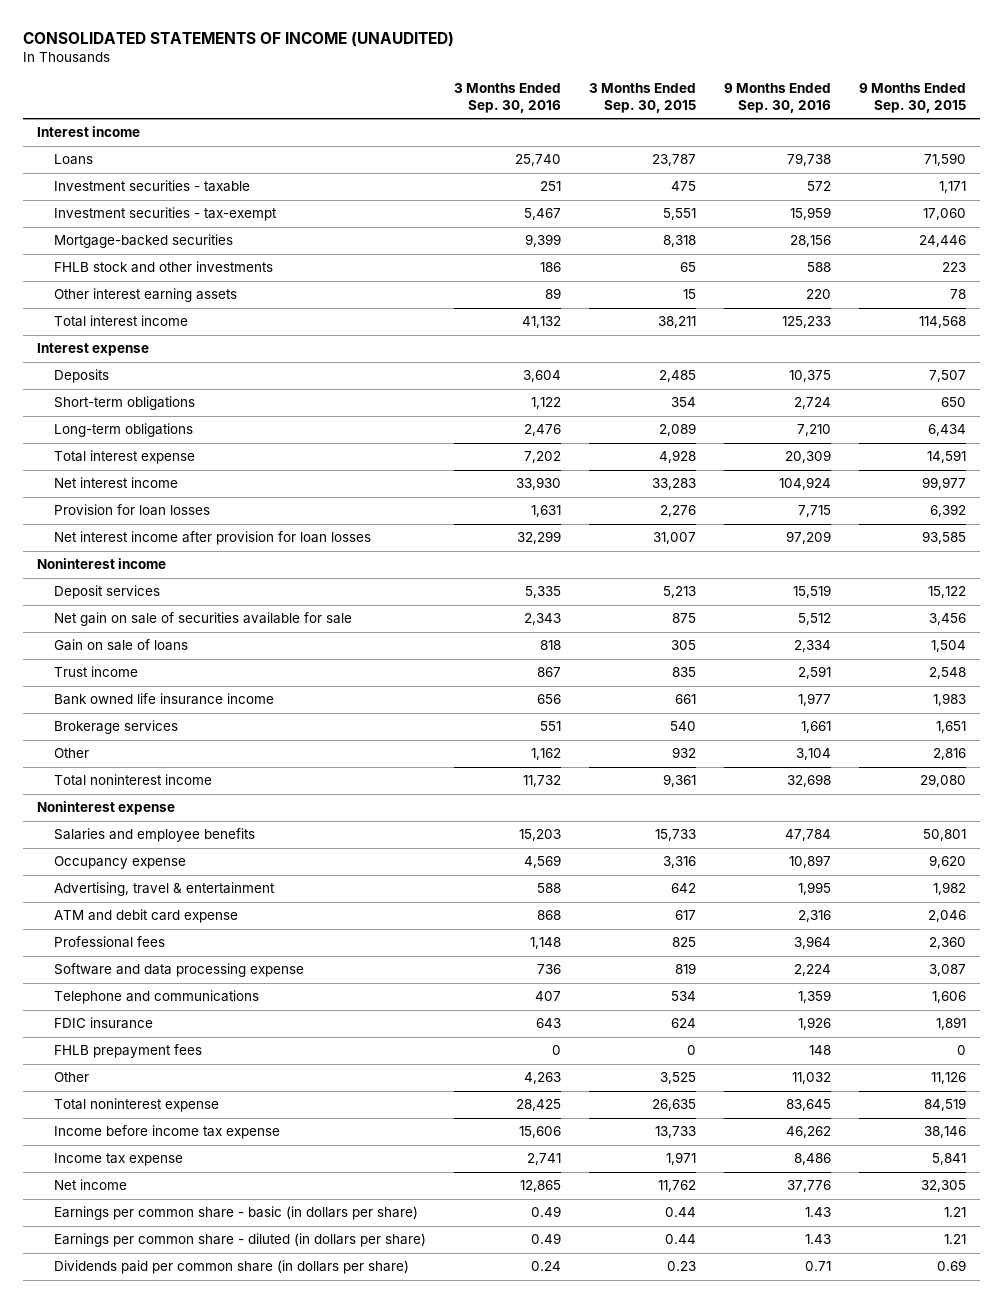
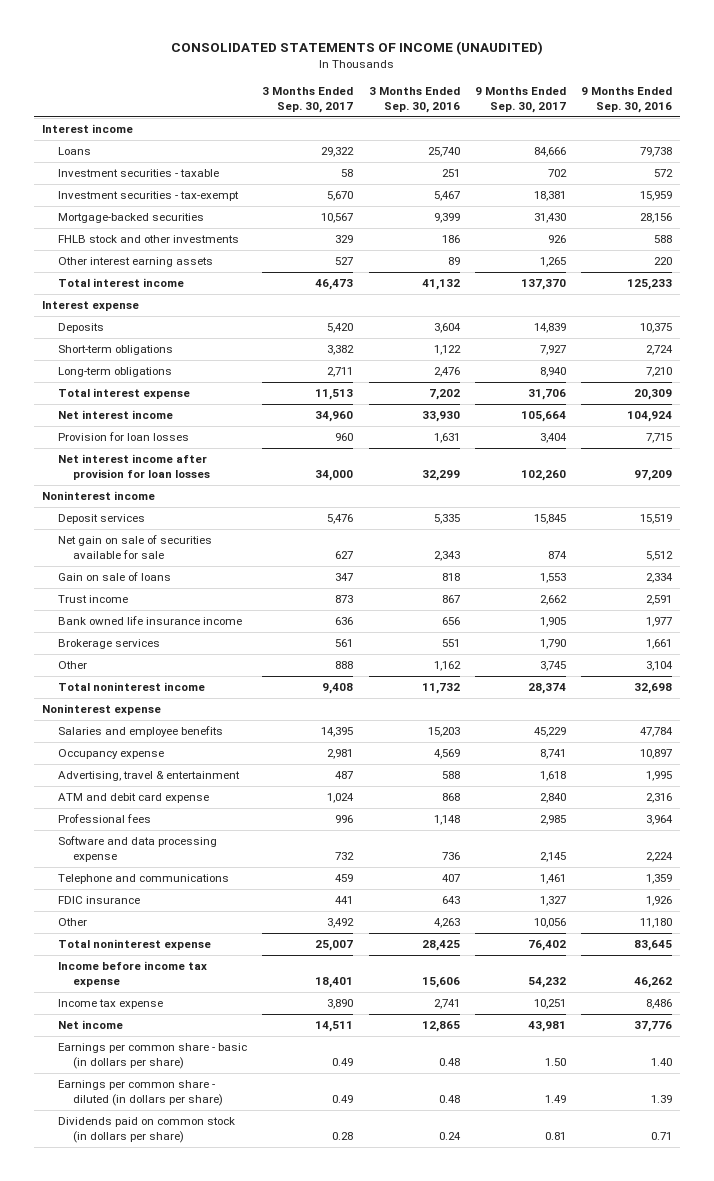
- | 3 Months Ended Sep. 30, 2016 | 3 Months Ended Sep. 30, 2015 | 9 Months Ended Sep. 30, 2016 | 9 Months Ended Sep. 30, 2015
+ | 3 Months Ended Sep. 30, 2017 | 3 Months Ended Sep. 30, 2016 | 9 Months Ended Sep. 30, 2017 | 9 Months Ended Sep. 30, 2016
- FHLB prepayment fees | 0 | 0 | 148 | 0
- Other | 4,263 | 3,525 | 11,032 | 11,126
+ Other | 3,492 | 4,263 | 10,056 | 11,180
- Earnings per common share - basic (in dollars per share) | 0.49 | 0.44 | 1.43 | 1.21
- Earnings per common share - diluted (in dollars per share) | 0.49 | 0.44 | 1.43 | 1.21
- Dividends paid per common share (in dollars per share) | 0.24 | 0.23 | 0.71 | 0.69
+ Earnings per common share - basic (in dollars per share) | 0.49 | 0.48 | 1.50 | 1.40
+ Earnings per common share - diluted (in dollars per share) | 0.49 | 0.48 | 1.49 | 1.39
+ Dividends paid on common stock (in dollars per share) | 0.28 | 0.24 | 0.81 | 0.71

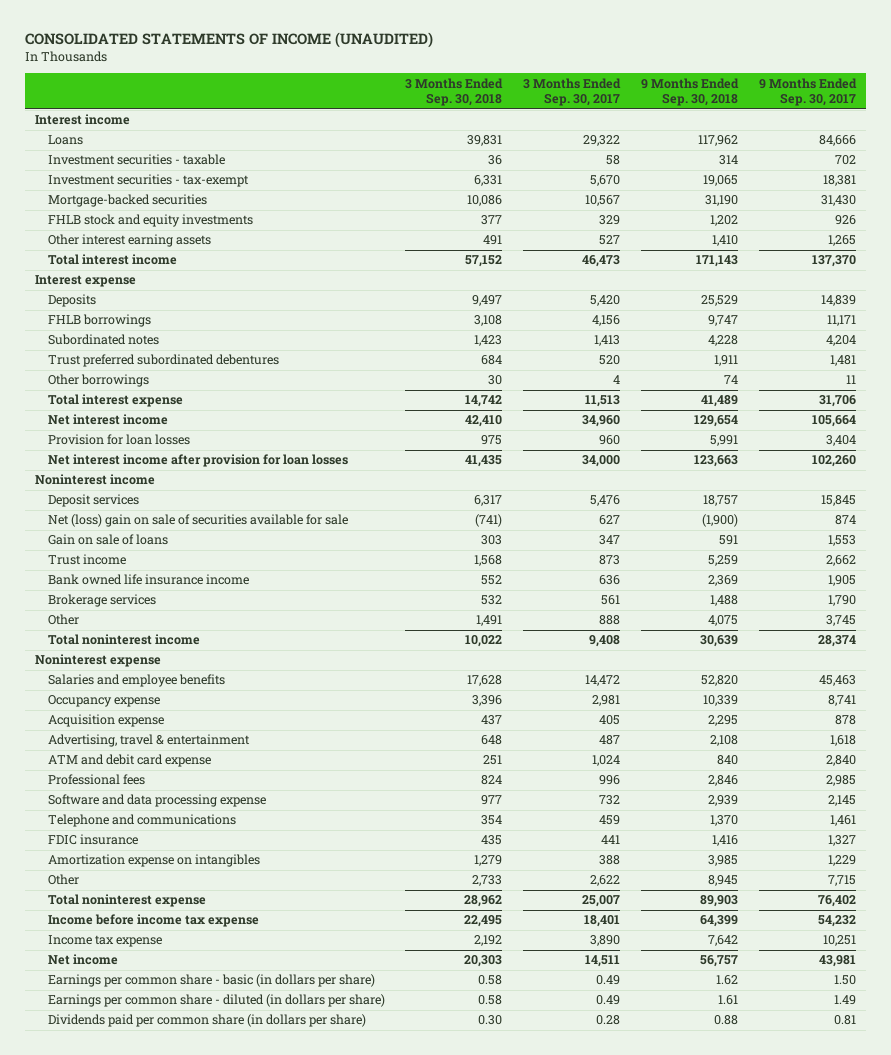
- | 3 Months Ended Sep. 30, 2017 | 3 Months Ended Sep. 30, 2016 | 9 Months Ended Sep. 30, 2017 | 9 Months Ended Sep. 30, 2016
+ | 3 Months Ended Sep. 30, 2018 | 3 Months Ended Sep. 30, 2017 | 9 Months Ended Sep. 30, 2018 | 9 Months Ended Sep. 30, 2017
- FHLB stock and other investments | 329 | 186 | 926 | 588
+ FHLB stock and equity investments | 377 | 329 | 1,202 | 926
- Short-term obligations | 3,382 | 1,122 | 7,927 | 2,724
- Long-term obligations | 2,711 | 2,476 | 8,940 | 7,210
+ FHLB borrowings | 3,108 | 4,156 | 9,747 | 11,171
+ Subordinated notes | 1,423 | 1,413 | 4,228 | 4,204
+ Trust preferred subordinated debentures | 684 | 520 | 1,911 | 1,481
+ Other borrowings | 30 | 4 | 74 | 11
- Net gain on sale of securities available for sale | 627 | 2,343 | 874 | 5,512
+ Net (loss) gain on sale of securities available for sale | (741) | 627 | (1,900) | 874
- Salaries and employee benefits | 14,395 | 15,203 | 45,229 | 47,784
+ Salaries and employee benefits | 17,628 | 14,472 | 52,820 | 45,463
+ Acquisition expense | 437 | 405 | 2,295 | 878
- Other | 3,492 | 4,263 | 10,056 | 11,180
+ Amortization expense on intangibles | 1,279 | 388 | 3,985 | 1,229
+ Other | 2,733 | 2,622 | 8,945 | 7,715
- Dividends paid on common stock (in dollars per share) | 0.28 | 0.24 | 0.81 | 0.71
+ Dividends paid per common share (in dollars per share) | 0.30 | 0.28 | 0.88 | 0.81

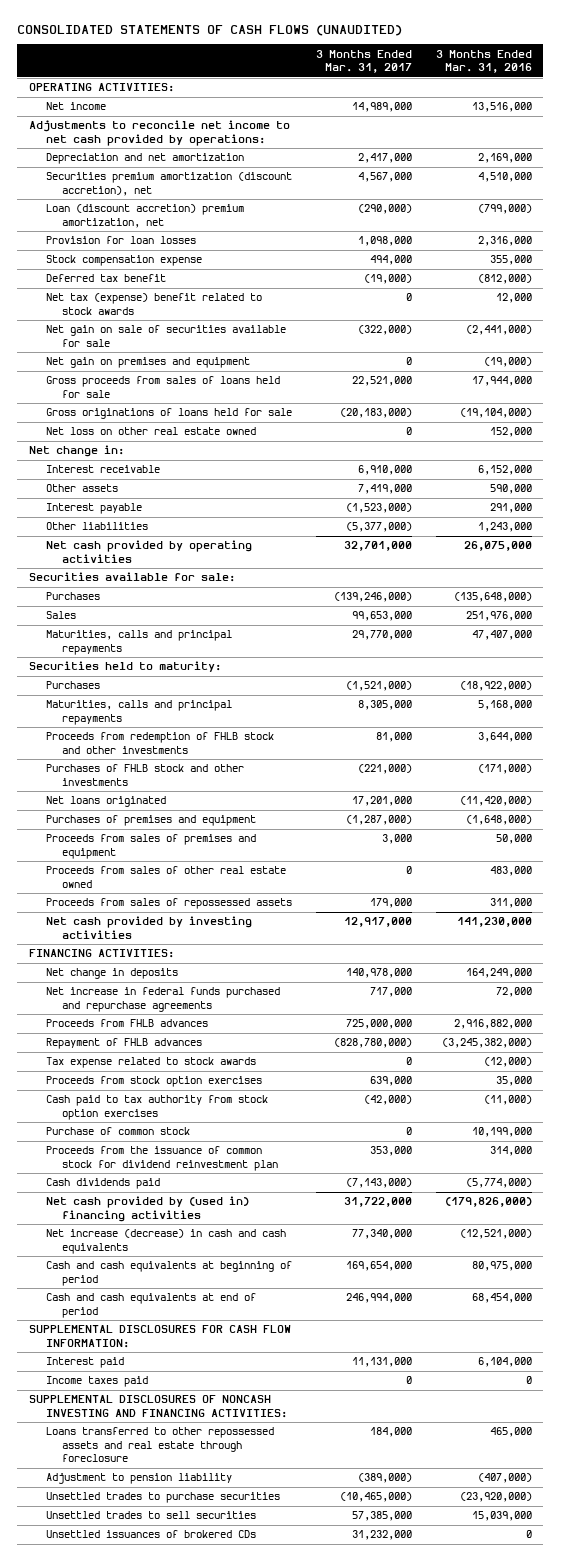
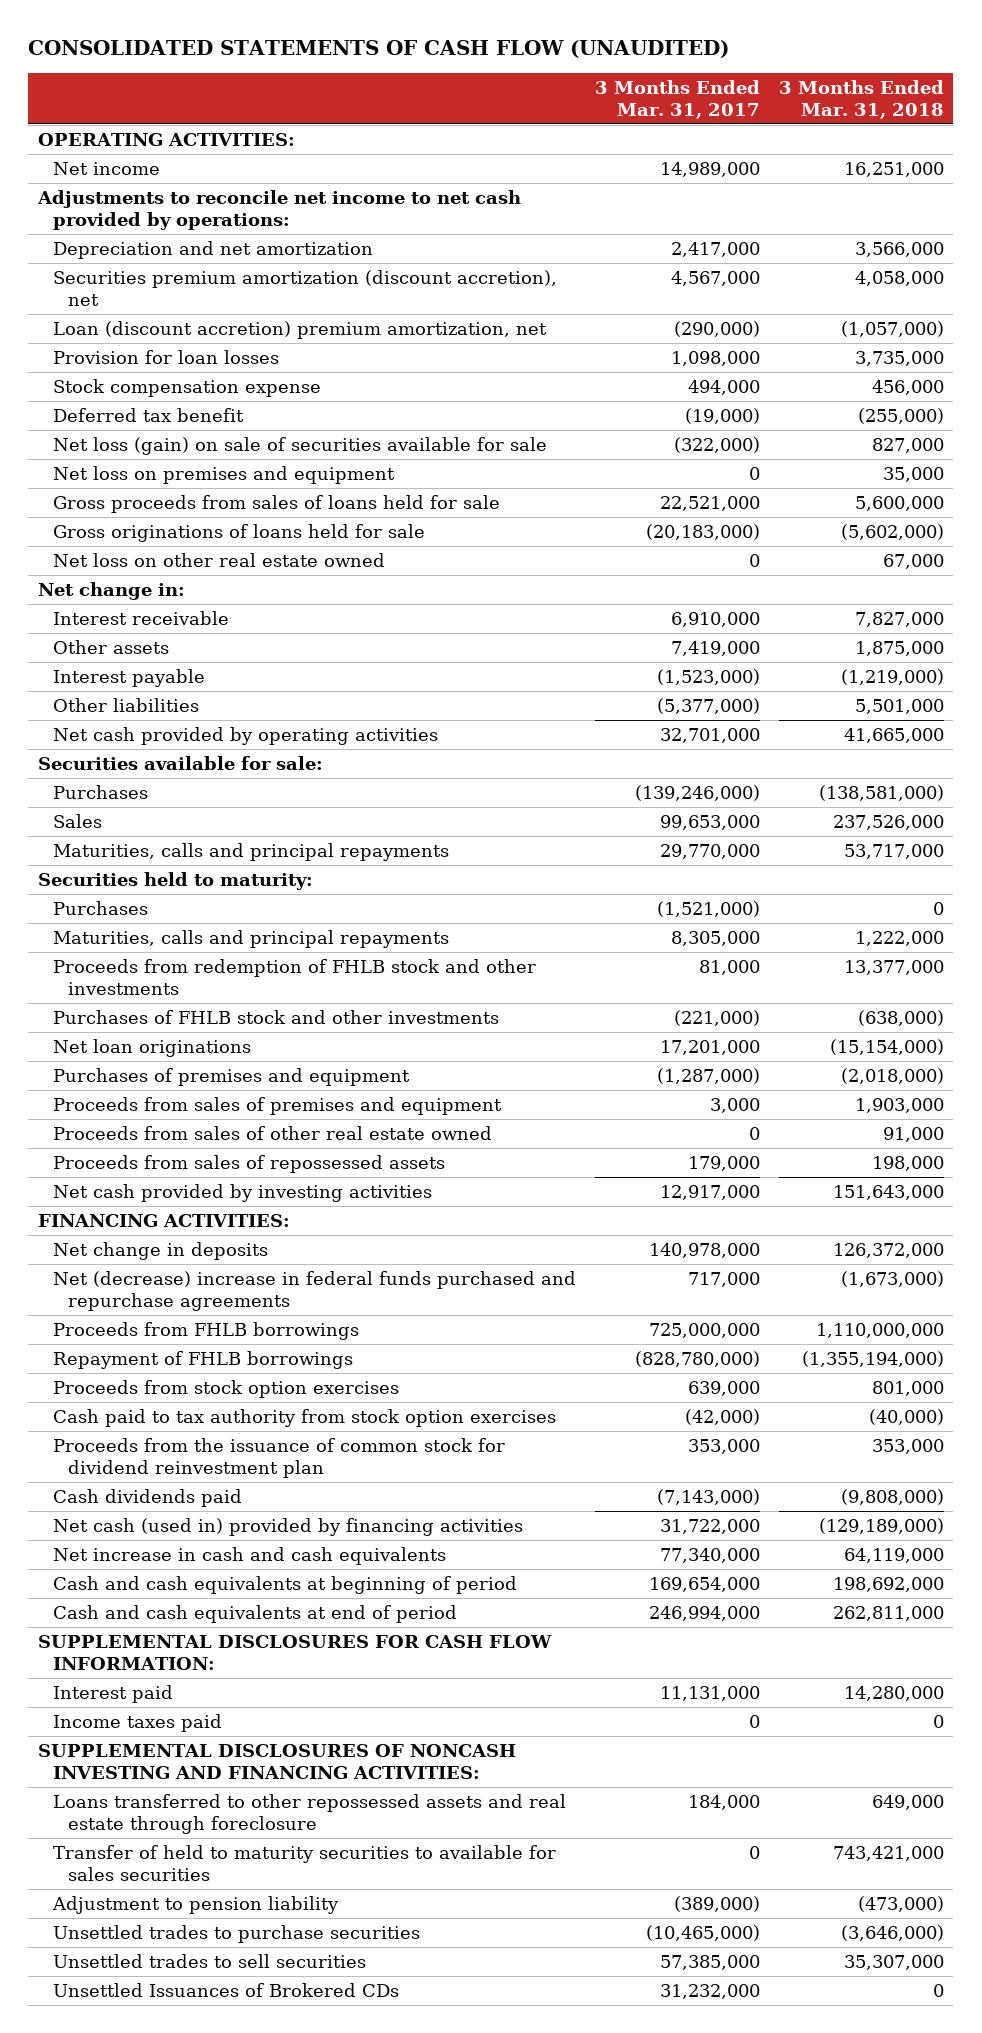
- CONSOLIDATED STATEMENTS OF CASH FLOWS (UNAUDITED)
+ CONSOLIDATED STATEMENTS OF CASH FLOW (UNAUDITED)
- | 3 Months Ended Mar. 31, 2017 | 3 Months Ended Mar. 31, 2016
+ | 3 Months Ended Mar. 31, 2017 | 3 Months Ended Mar. 31, 2018
- Net tax (expense) benefit related to stock awards | 0 | 12,000
- Net gain on sale of securities available for sale | (322,000) | (2,441,000)
- Net gain on premises and equipment | 0 | (19,000)
+ Net loss (gain) on sale of securities available for sale | (322,000) | 827,000
+ Net loss on premises and equipment | 0 | 35,000
- Net loans originated | 17,201,000 | (11,420,000)
+ Net loan originations | 17,201,000 | (15,154,000)
- Net increase in federal funds purchased and repurchase agreements | 717,000 | 72,000
- Proceeds from FHLB advances | 725,000,000 | 2,916,882,000
- Repayment of FHLB advances | (828,780,000) | (3,245,382,000)
- Tax expense related to stock awards | 0 | (12,000)
+ Net (decrease) increase in federal funds purchased and repurchase agreements | 717,000 | (1,673,000)
+ Proceeds from FHLB borrowings | 725,000,000 | 1,110,000,000
+ Repayment of FHLB borrowings | (828,780,000) | (1,355,194,000)
- Purchase of common stock | 0 | 10,199,000
- Net cash provided by (used in) financing activities | 31,722,000 | (179,826,000)
- Net increase (decrease) in cash and cash equivalents | 77,340,000 | (12,521,000)
+ Net cash (used in) provided by financing activities | 31,722,000 | (129,189,000)
+ Net increase in cash and cash equivalents | 77,340,000 | 64,119,000
+ Transfer of held to maturity securities to available for sales securities | 0 | 743,421,000
- Unsettled issuances of brokered CDs | 31,232,000 | 0
+ Unsettled Issuances of Brokered CDs | 31,232,000 | 0

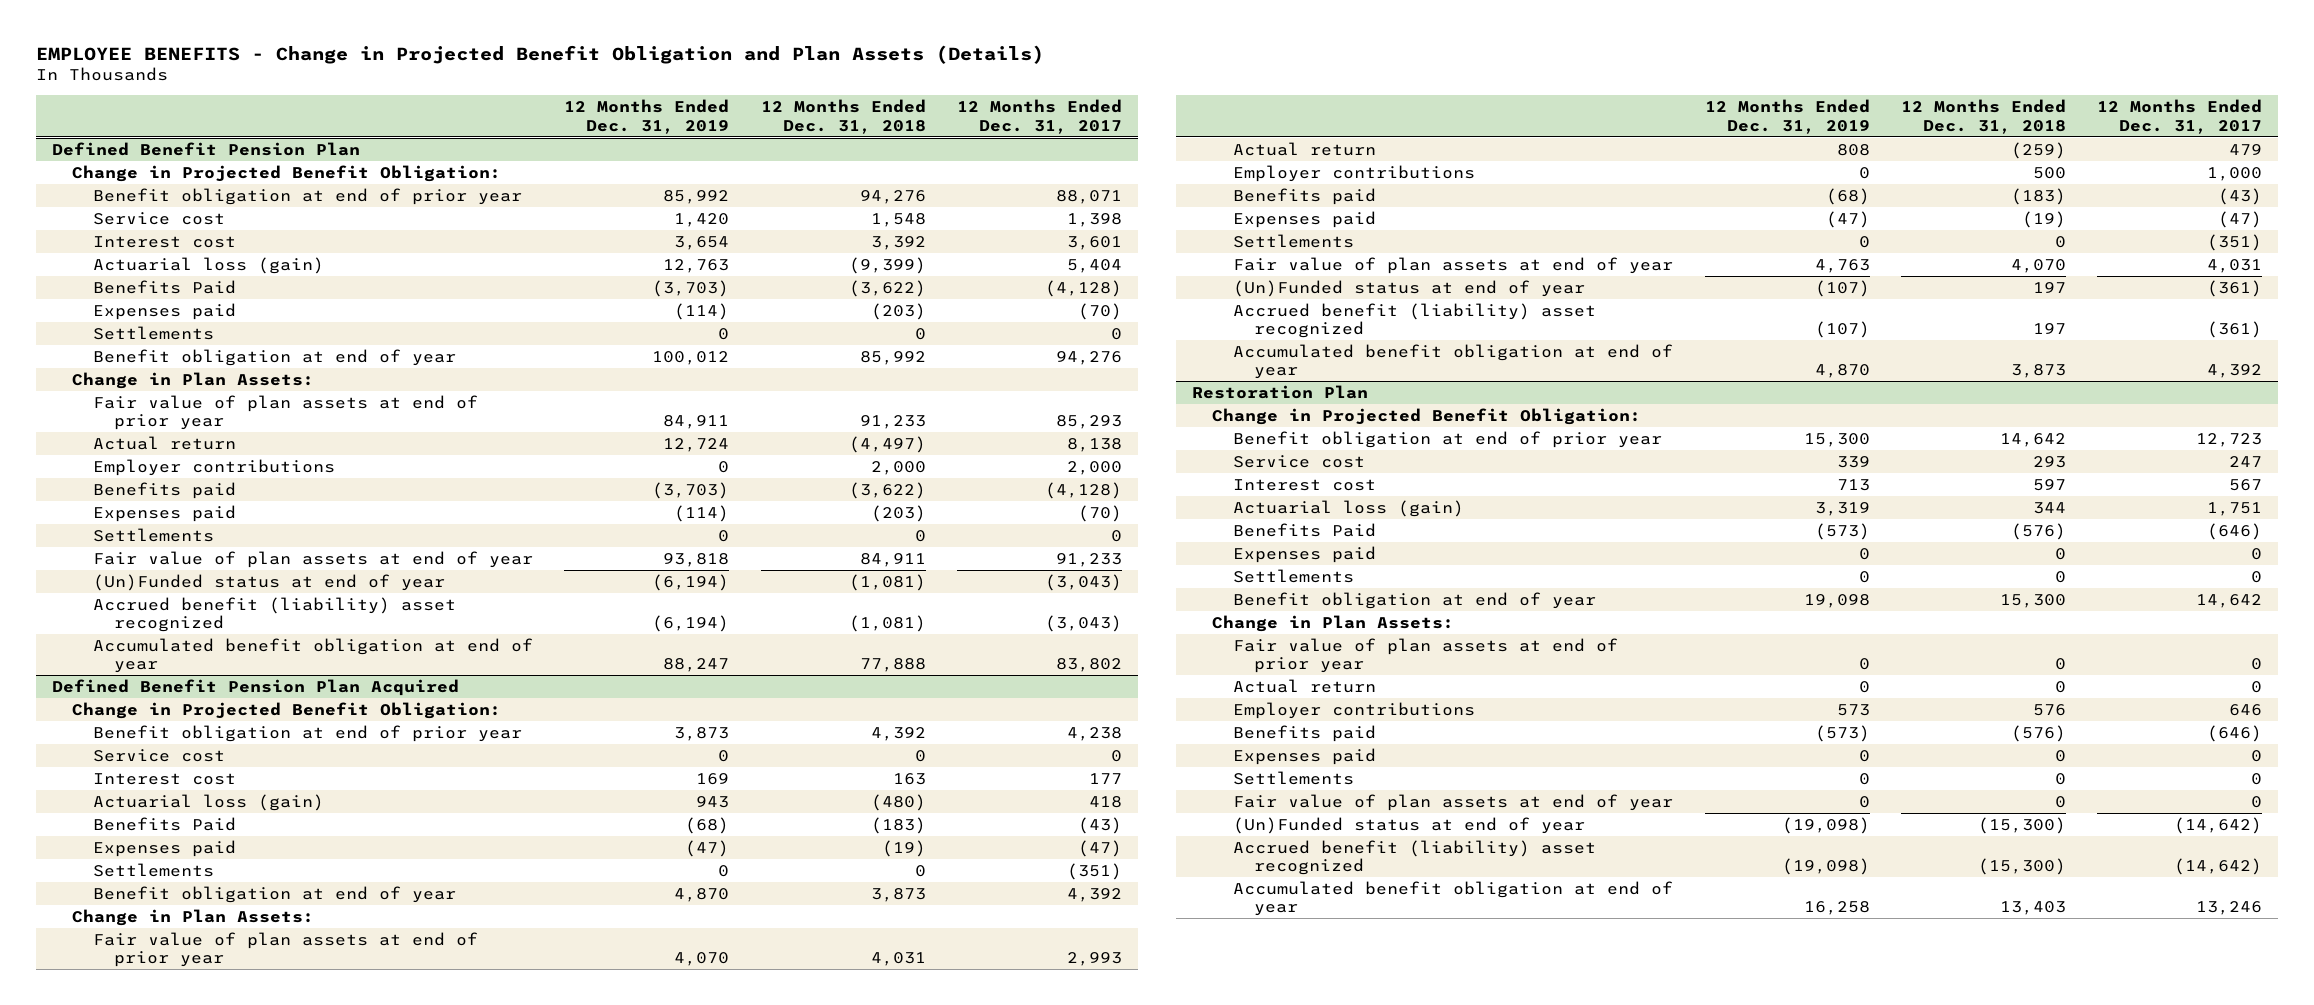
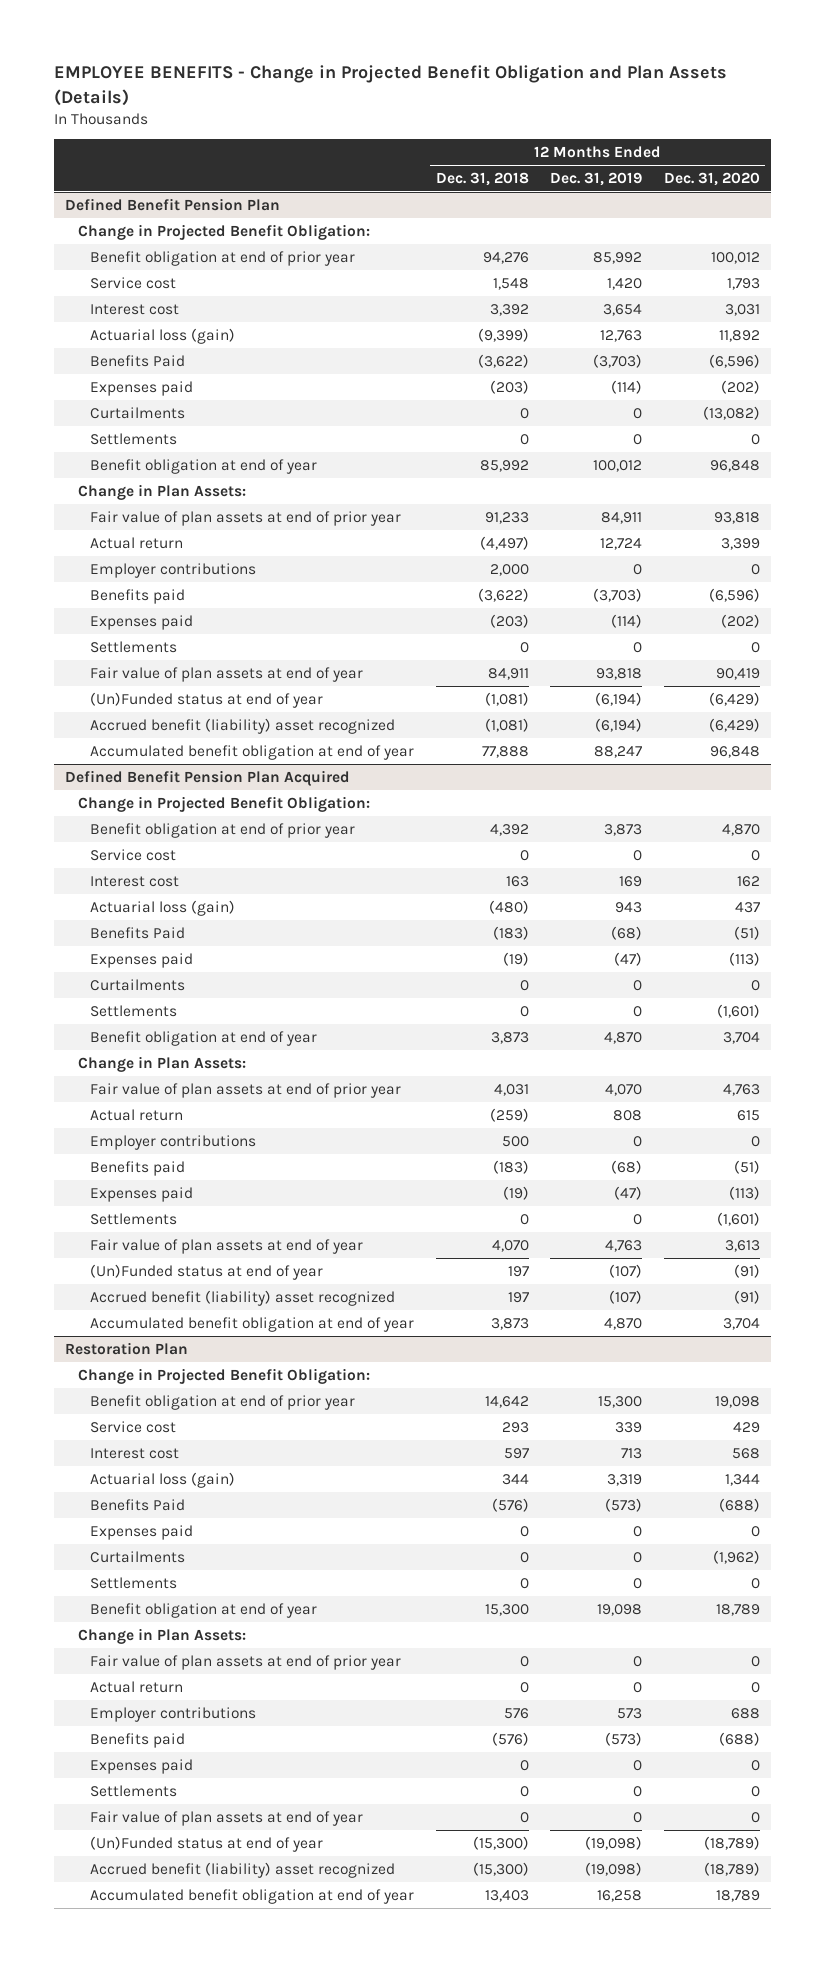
- | 12 Months Ended Dec. 31, 2019 | 12 Months Ended Dec. 31, 2018 | 12 Months Ended Dec. 31, 2017
+ | 12 Months Ended Dec. 31, 2018 | 12 Months Ended Dec. 31, 2019 | 12 Months Ended Dec. 31, 2020
@ Defined Benefit Pension Plan
+ Curtailments | 0 | 0 | (13,082)
@ Defined Benefit Pension Plan Acquired
+ Curtailments | 0 | 0 | 0
@ Restoration Plan
+ Curtailments | 0 | 0 | (1,962)

